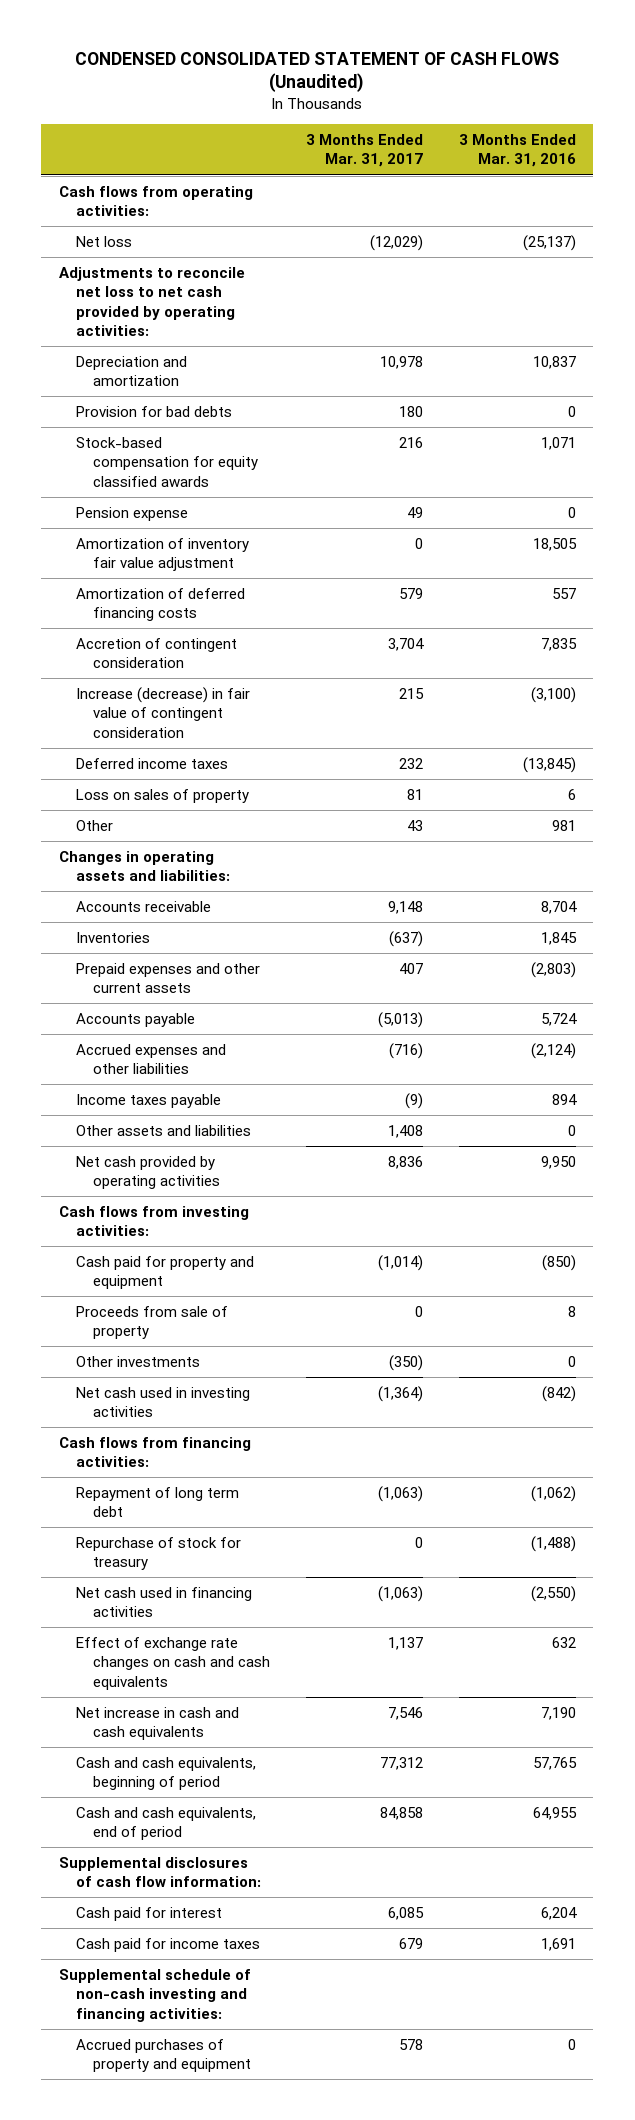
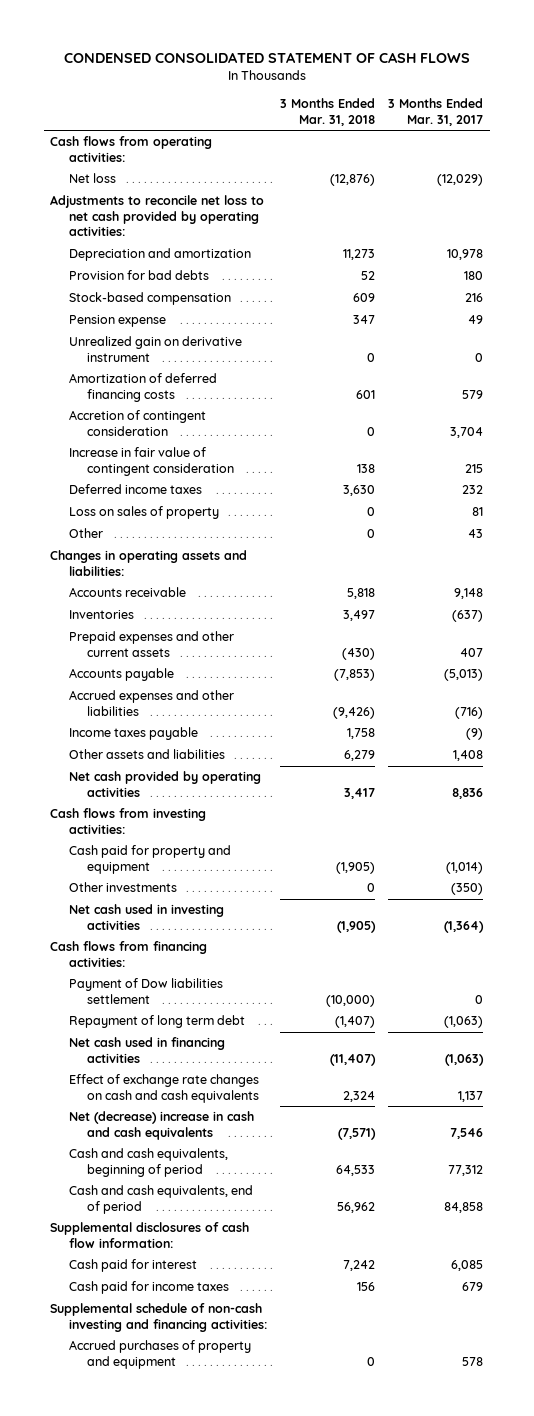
- CONDENSED CONSOLIDATED STATEMENT OF CASH FLOWS (Unaudited)
+ CONDENSED CONSOLIDATED STATEMENT OF CASH FLOWS
- | 3 Months Ended Mar. 31, 2017 | 3 Months Ended Mar. 31, 2016
+ | 3 Months Ended Mar. 31, 2018 | 3 Months Ended Mar. 31, 2017
- Stock-based compensation for equity classified awards | 216 | 1,071
+ Stock-based compensation | 609 | 216
- Amortization of inventory fair value adjustment | 0 | 18,505
+ Unrealized gain on derivative instrument | 0 | 0
- Increase (decrease) in fair value of contingent consideration | 215 | (3,100)
+ Increase in fair value of contingent consideration | 138 | 215
- Proceeds from sale of property | 0 | 8
+ Payment of Dow liabilities settlement | (10,000) | 0
- Repurchase of stock for treasury | 0 | (1,488)
- Net increase in cash and cash equivalents | 7,546 | 7,190
+ Net (decrease) increase in cash and cash equivalents | (7,571) | 7,546

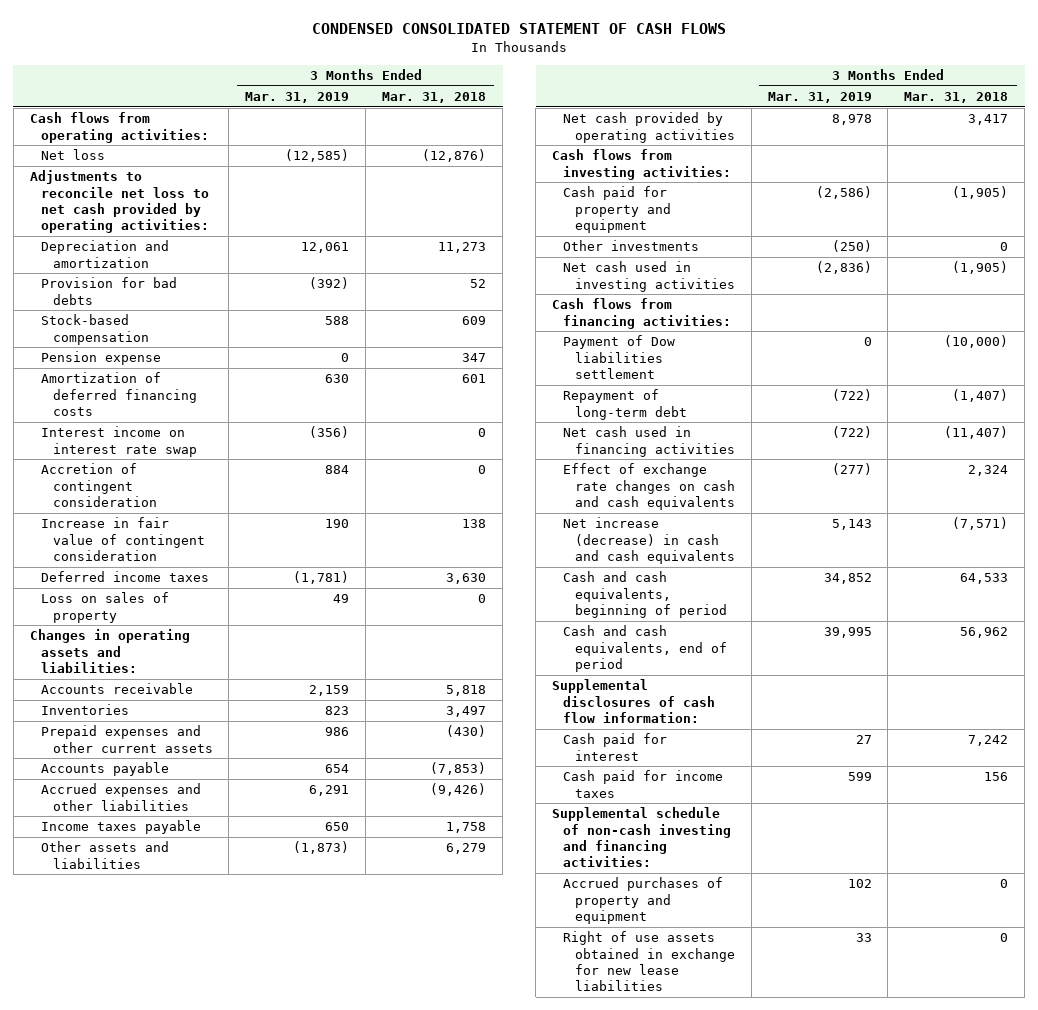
- | 3 Months Ended Mar. 31, 2018 | 3 Months Ended Mar. 31, 2017
+ | 3 Months Ended Mar. 31, 2019 | 3 Months Ended Mar. 31, 2018
- Unrealized gain on derivative instrument | 0 | 0
+ Interest income on interest rate swap | (356) | 0
- Other | 0 | 43
- Repayment of long term debt | (1,407) | (1,063)
+ Repayment of long-term debt | (722) | (1,407)
- Net (decrease) increase in cash and cash equivalents | (7,571) | 7,546
+ Net increase (decrease) in cash and cash equivalents | 5,143 | (7,571)
+ Right of use assets obtained in exchange for new lease liabilities | 33 | 0

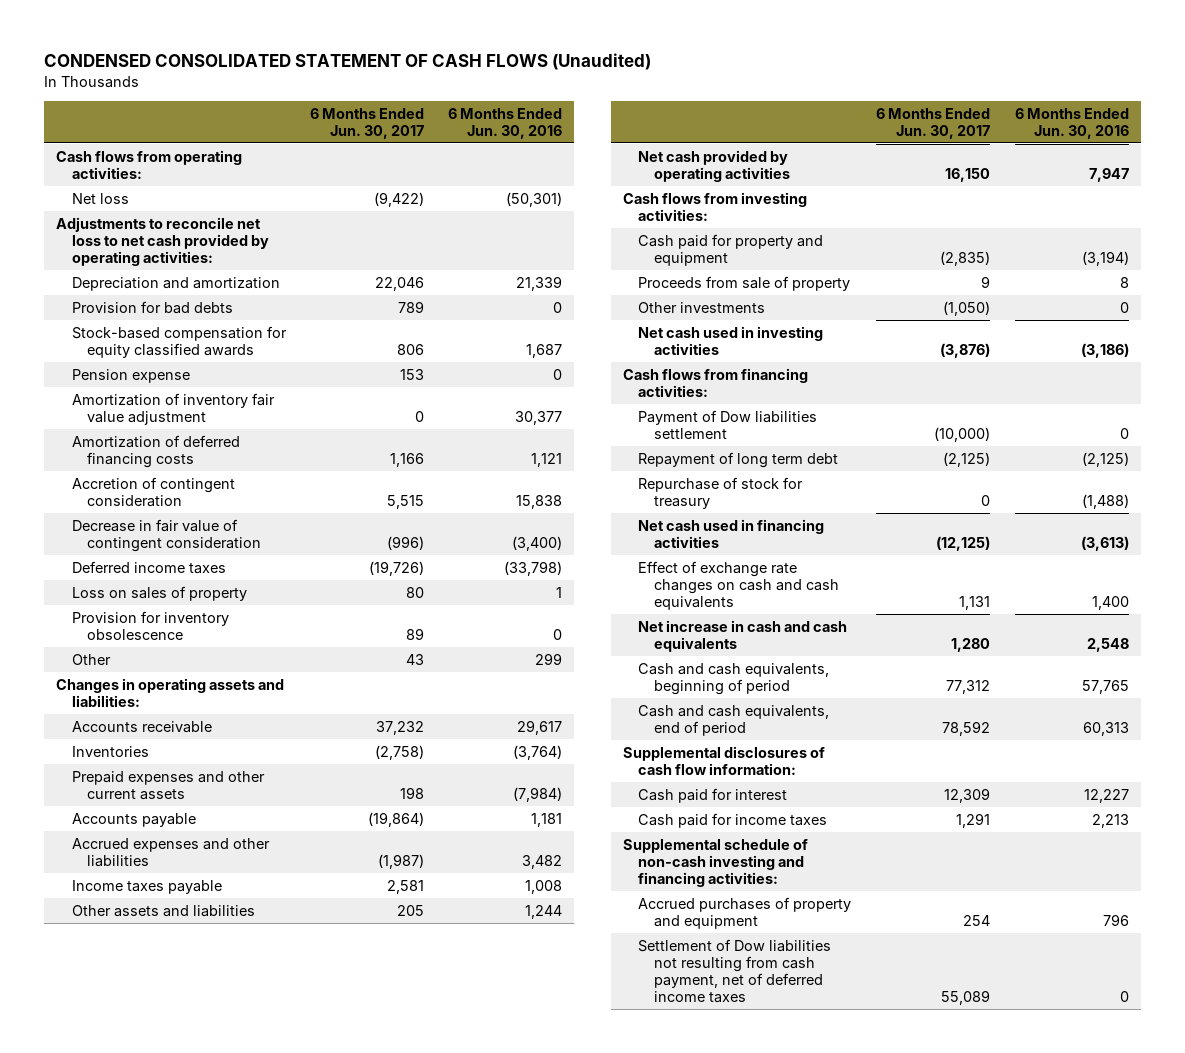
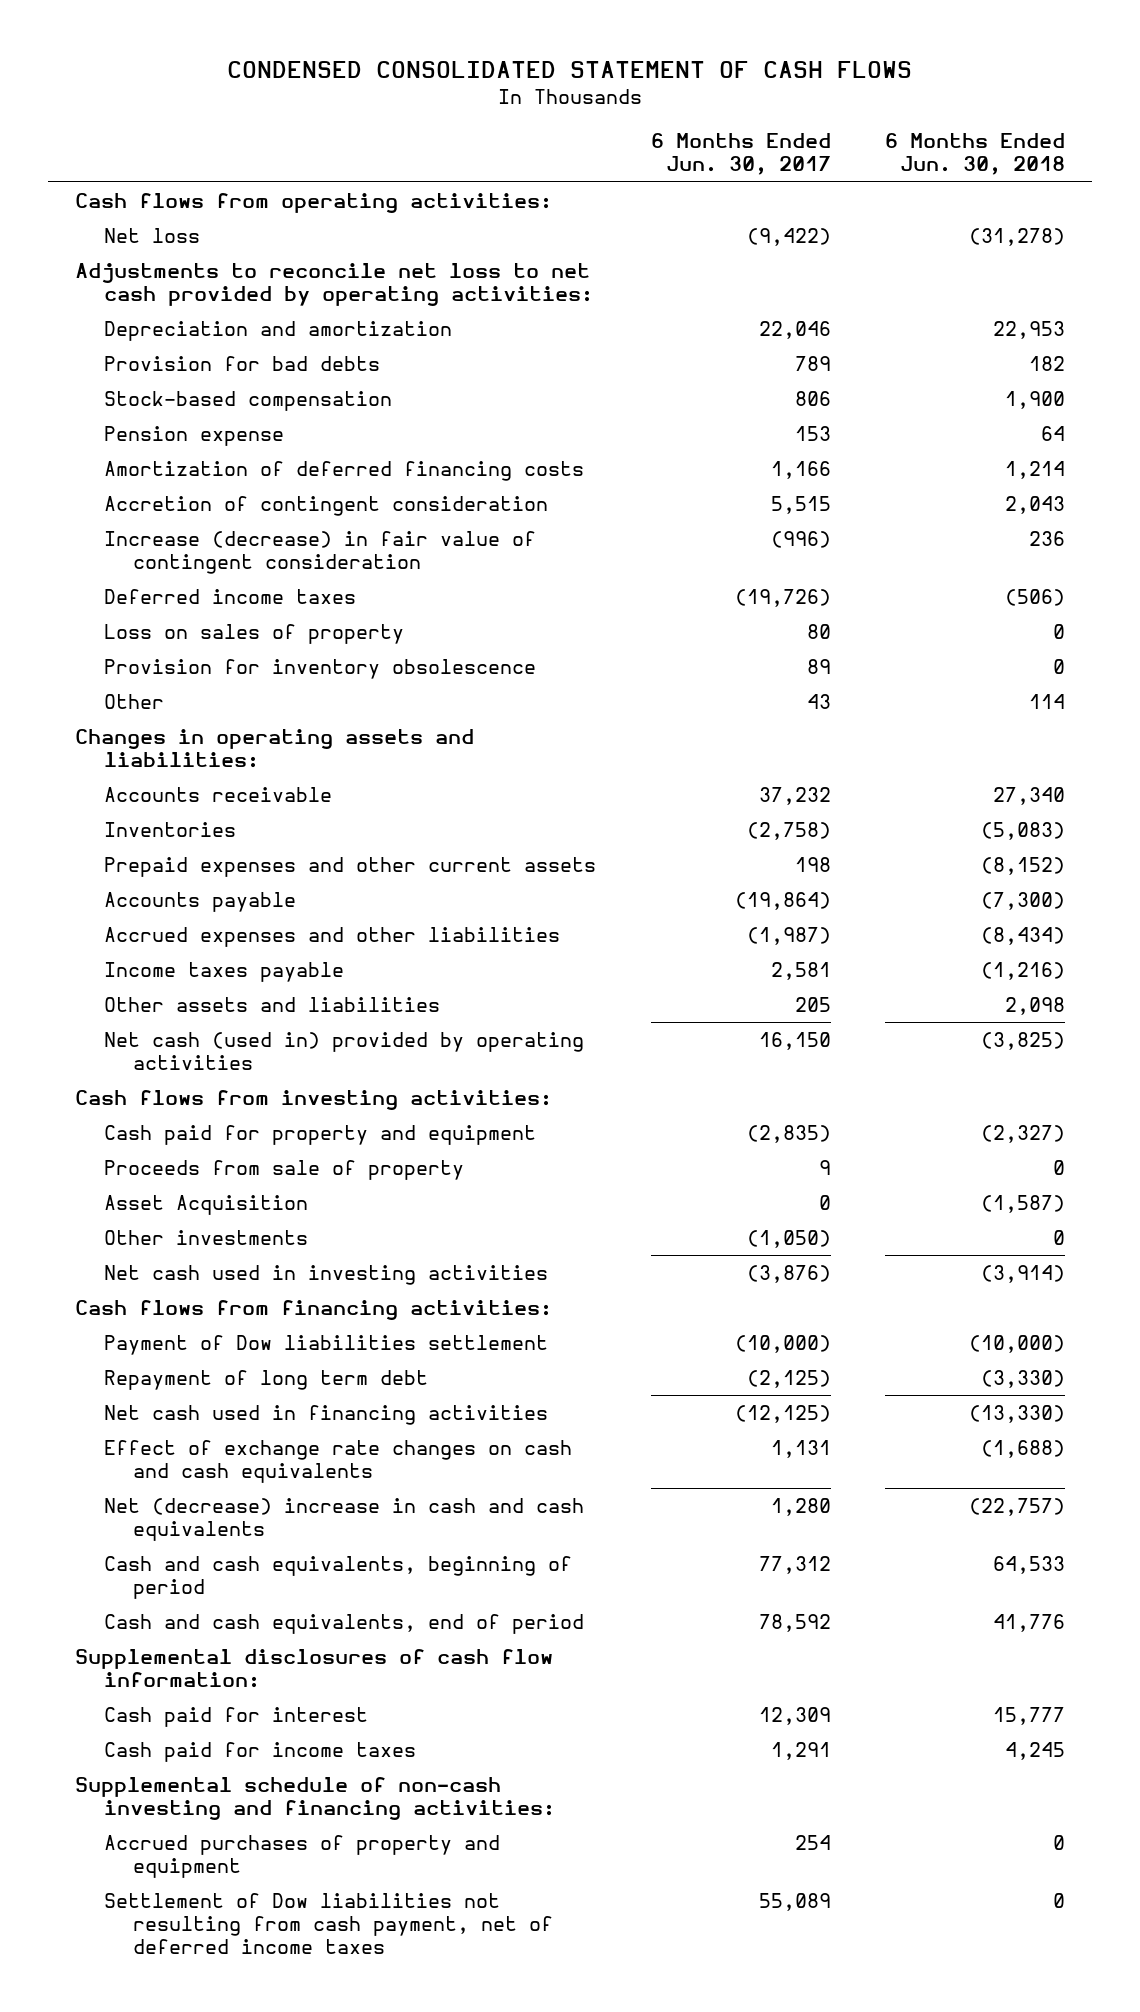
- CONDENSED CONSOLIDATED STATEMENT OF CASH FLOWS (Unaudited)
+ CONDENSED CONSOLIDATED STATEMENT OF CASH FLOWS
- | 6 Months Ended Jun. 30, 2017 | 6 Months Ended Jun. 30, 2016
+ | 6 Months Ended Jun. 30, 2017 | 6 Months Ended Jun. 30, 2018
- Stock-based compensation for equity classified awards | 806 | 1,687
+ Stock-based compensation | 806 | 1,900
- Amortization of inventory fair value adjustment | 0 | 30,377
- Decrease in fair value of contingent consideration | (996) | (3,400)
+ Increase (decrease) in fair value of contingent consideration | (996) | 236
- Net cash provided by operating activities | 16,150 | 7,947
+ Net cash (used in) provided by operating activities | 16,150 | (3,825)
+ Asset Acquisition | 0 | (1,587)
- Repurchase of stock for treasury | 0 | (1,488)
- Net increase in cash and cash equivalents | 1,280 | 2,548
+ Net (decrease) increase in cash and cash equivalents | 1,280 | (22,757)

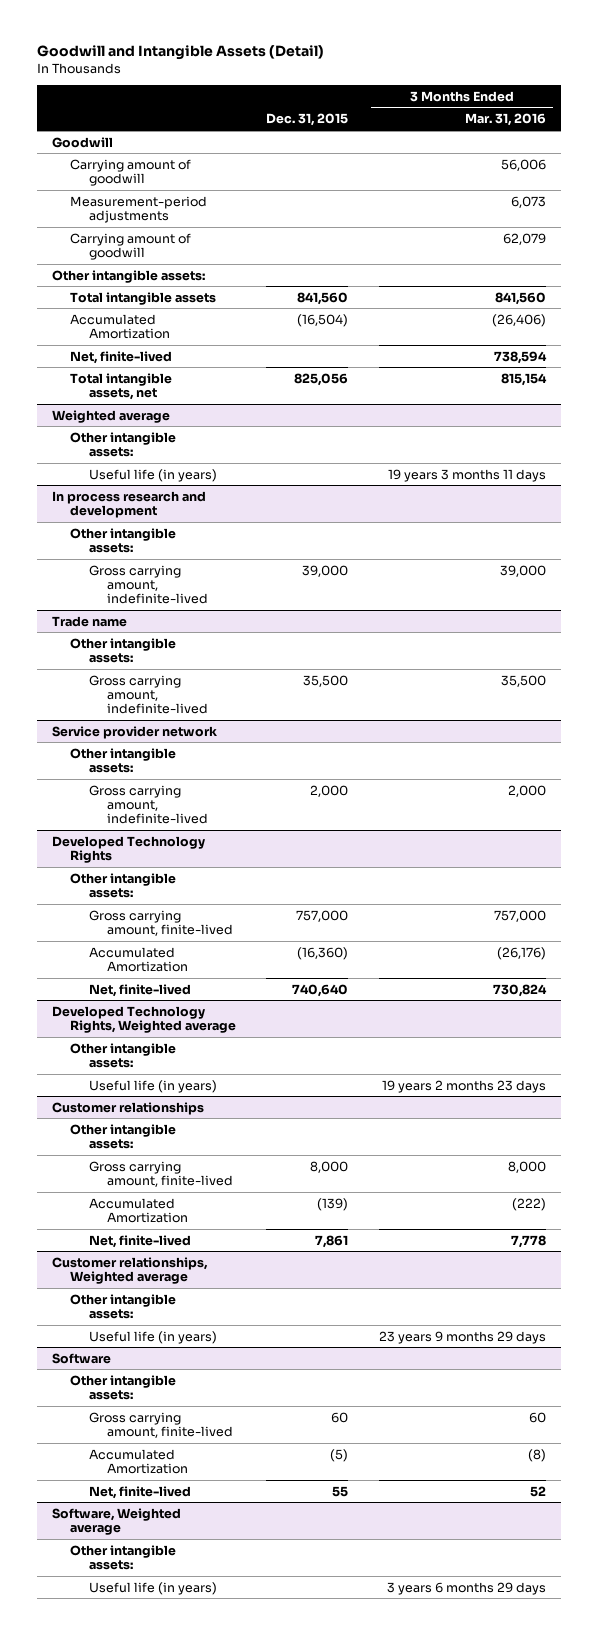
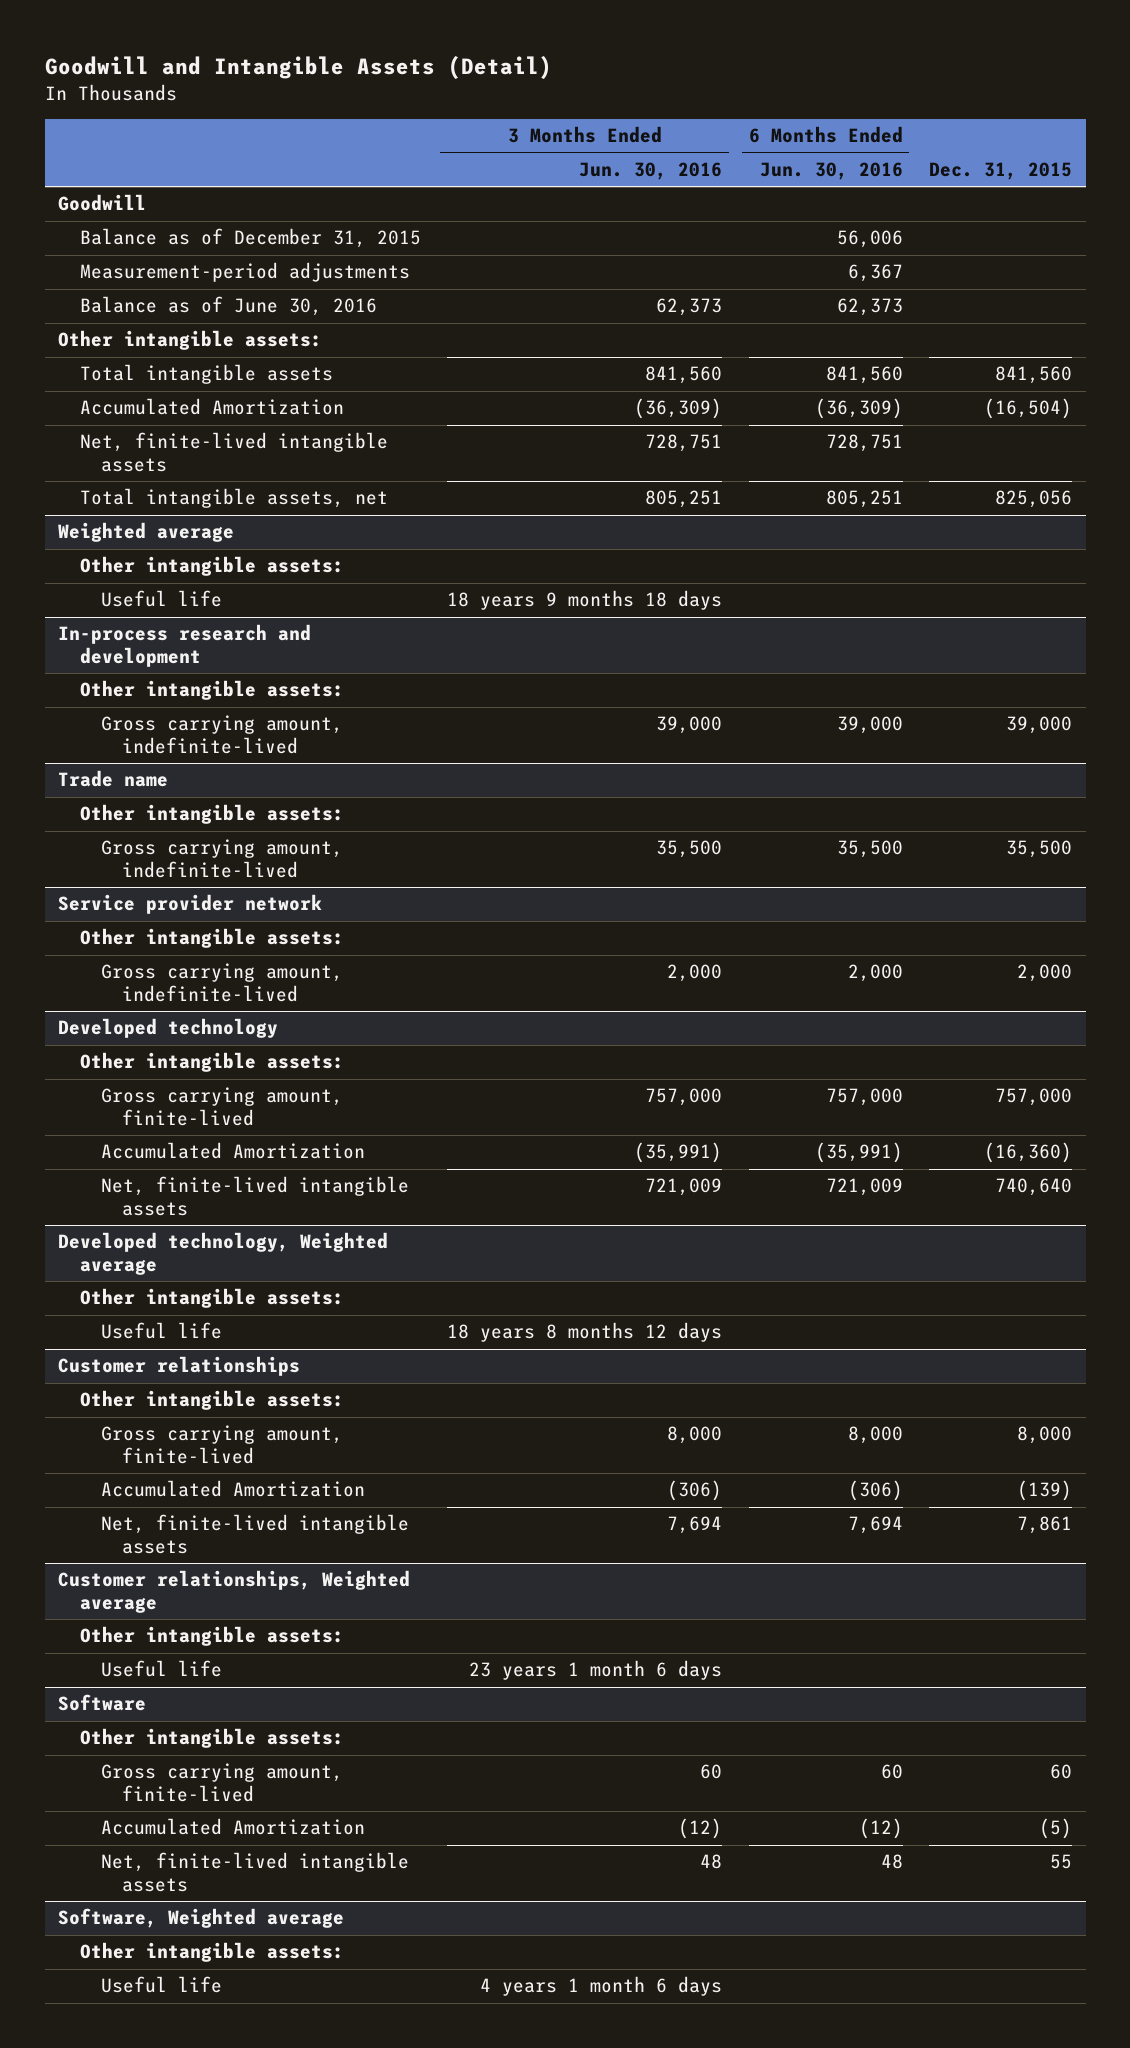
- | Dec. 31, 2015 | 3 Months Ended Mar. 31, 2016
+ | 3 Months Ended Jun. 30, 2016 | 6 Months Ended Jun. 30, 2016 | Dec. 31, 2015
- Carrying amount of goodwill | | 56,006
+ Balance as of December 31, 2015 | | 56,006 |
- Carrying amount of goodwill | | 62,079
+ Balance as of June 30, 2016 | 62,373 | 62,373 |
- Net, finite-lived | | 738,594
+ Net, finite-lived intangible assets | 728,751 | 728,751 |
@ Weighted average
- Useful life (in years) | | 19 years 3 months 11 days
- In process research and development
@ Weighted average
+ Useful life | 18 years 9 months 18 days | |
+ In-process research and development
- Developed Technology Rights
+ Developed technology
- Net, finite-lived | 740,640 | 730,824
- Developed Technology Rights, Weighted average
+ Net, finite-lived intangible assets | 721,009 | 721,009 | 740,640
+ Developed technology, Weighted average
- Useful life (in years) | | 19 years 2 months 23 days
+ Useful life | 18 years 8 months 12 days | |
@ Customer relationships
- Net, finite-lived | 7,861 | 7,778
+ Net, finite-lived intangible assets | 7,694 | 7,694 | 7,861
@ Customer relationships, Weighted average
- Useful life (in years) | | 23 years 9 months 29 days
+ Useful life | 23 years 1 month 6 days | |
@ Software
- Net, finite-lived | 55 | 52
+ Net, finite-lived intangible assets | 48 | 48 | 55
@ Software, Weighted average
- Useful life (in years) | | 3 years 6 months 29 days
+ Useful life | 4 years 1 month 6 days | |

